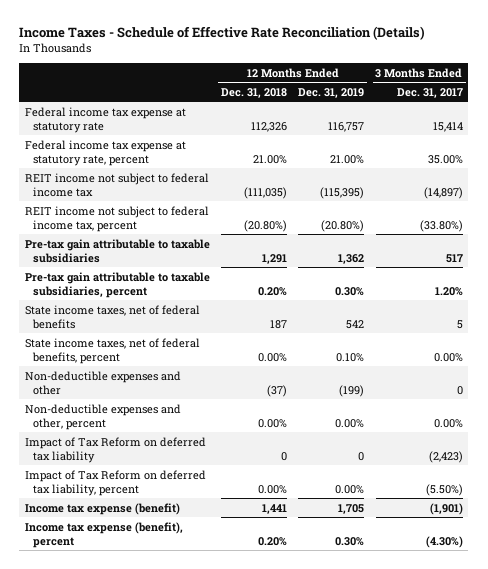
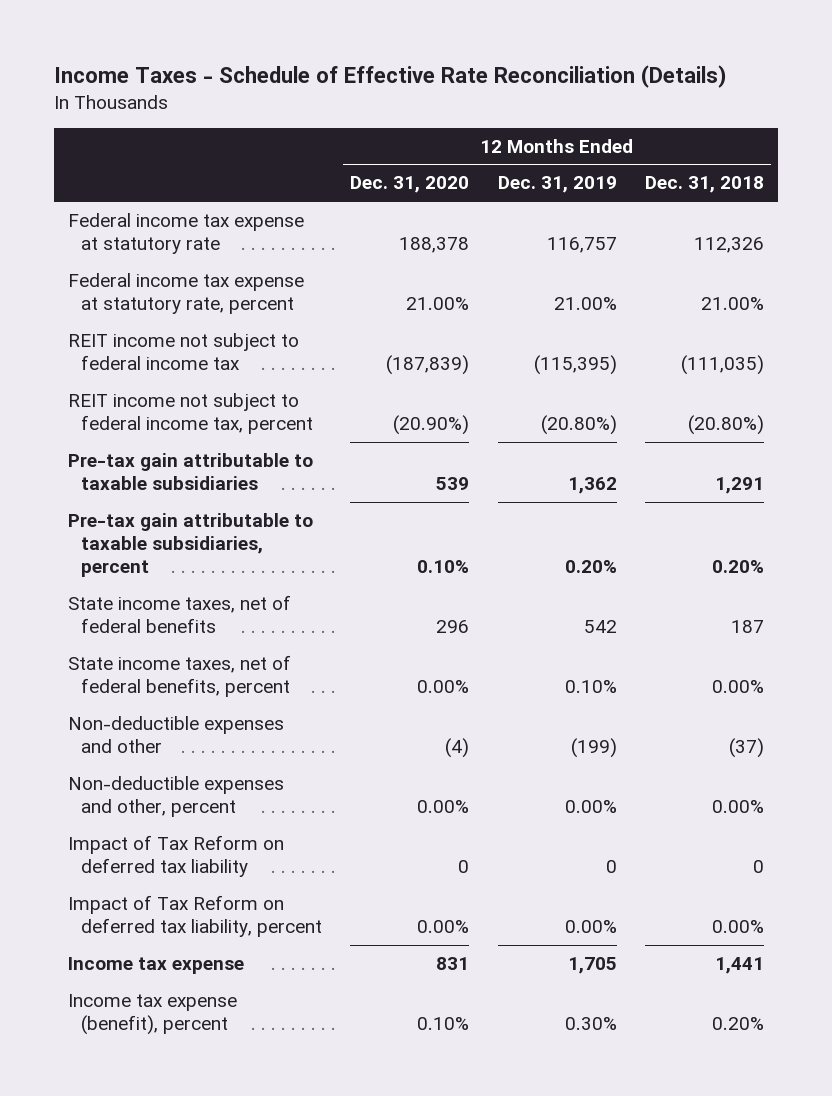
- | 12 Months Ended Dec. 31, 2018 | 12 Months Ended Dec. 31, 2019 | 3 Months Ended Dec. 31, 2017
+ | 12 Months Ended Dec. 31, 2020 | 12 Months Ended Dec. 31, 2019 | 12 Months Ended Dec. 31, 2018
- Pre-tax gain attributable to taxable subsidiaries, percent | 0.20% | 0.30% | 1.20%
+ Pre-tax gain attributable to taxable subsidiaries, percent | 0.10% | 0.20% | 0.20%
- Income tax expense (benefit) | 1,441 | 1,705 | (1,901)
+ Income tax expense | 831 | 1,705 | 1,441

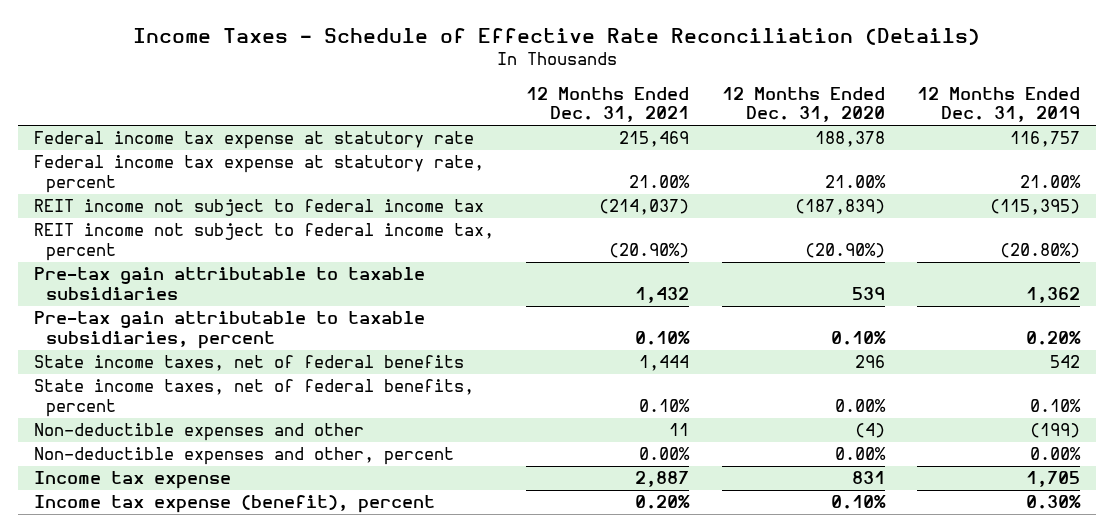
- | 12 Months Ended Dec. 31, 2020 | 12 Months Ended Dec. 31, 2019 | 12 Months Ended Dec. 31, 2018
+ | 12 Months Ended Dec. 31, 2021 | 12 Months Ended Dec. 31, 2020 | 12 Months Ended Dec. 31, 2019
- Impact of Tax Reform on deferred tax liability | 0 | 0 | 0
- Impact of Tax Reform on deferred tax liability, percent | 0.00% | 0.00% | 0.00%

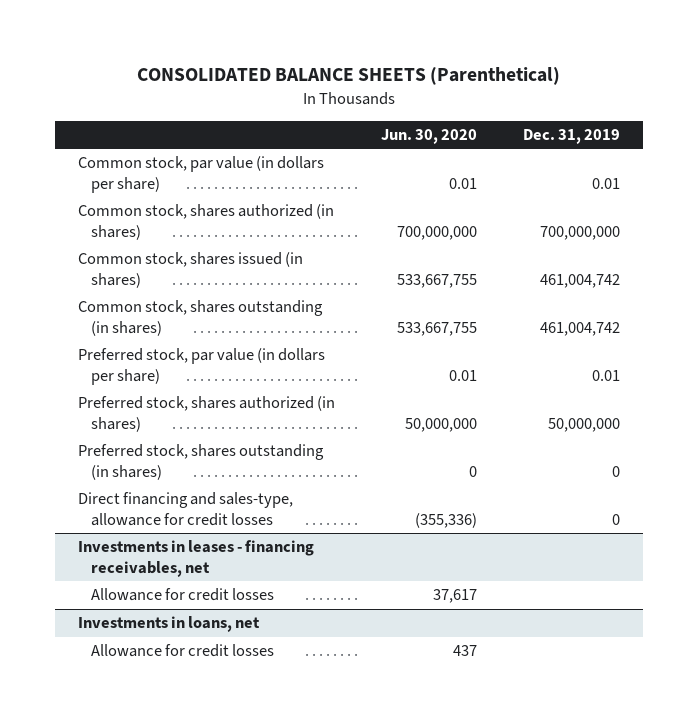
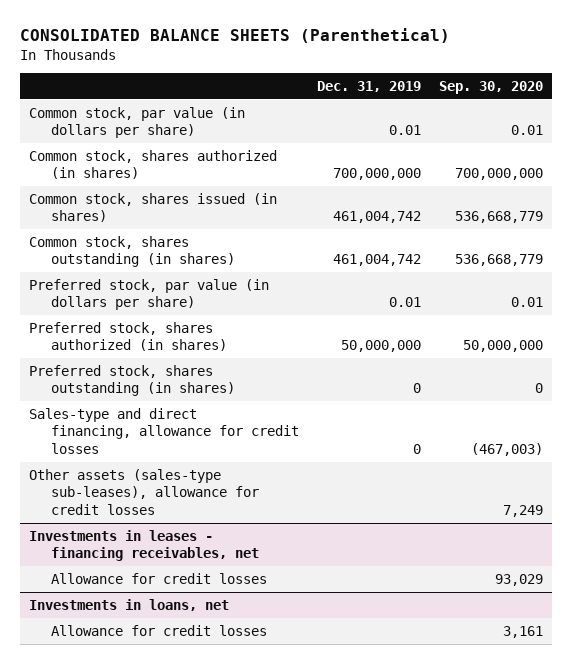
- | Jun. 30, 2020 | Dec. 31, 2019
+ | Dec. 31, 2019 | Sep. 30, 2020
- Direct financing and sales-type, allowance for credit losses | (355,336) | 0
+ Sales-type and direct financing, allowance for credit losses | 0 | (467,003)
+ Other assets (sales-type sub-leases), allowance for credit losses | | 7,249

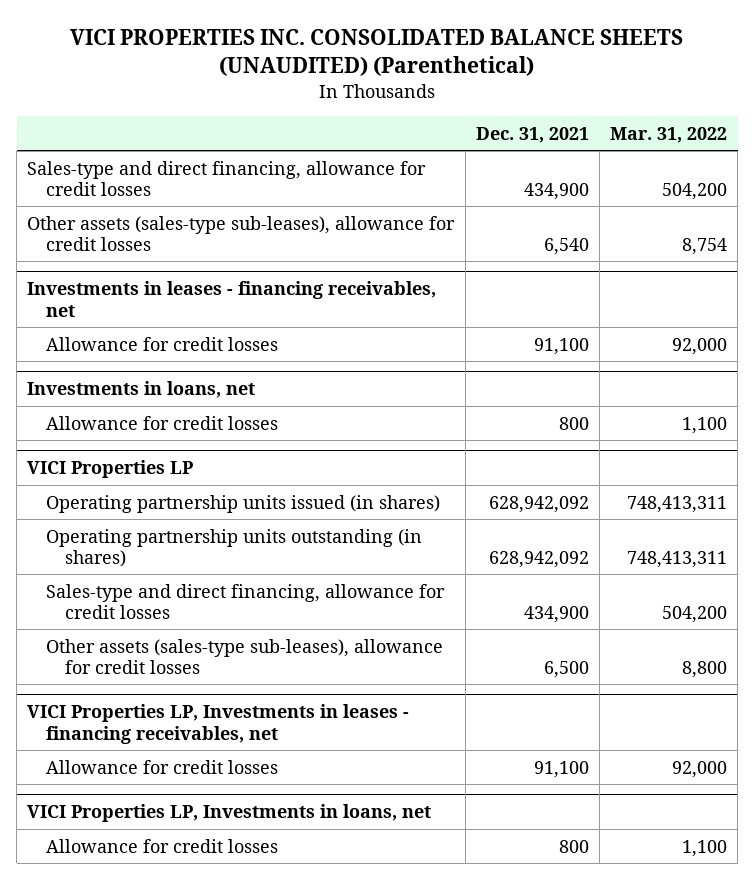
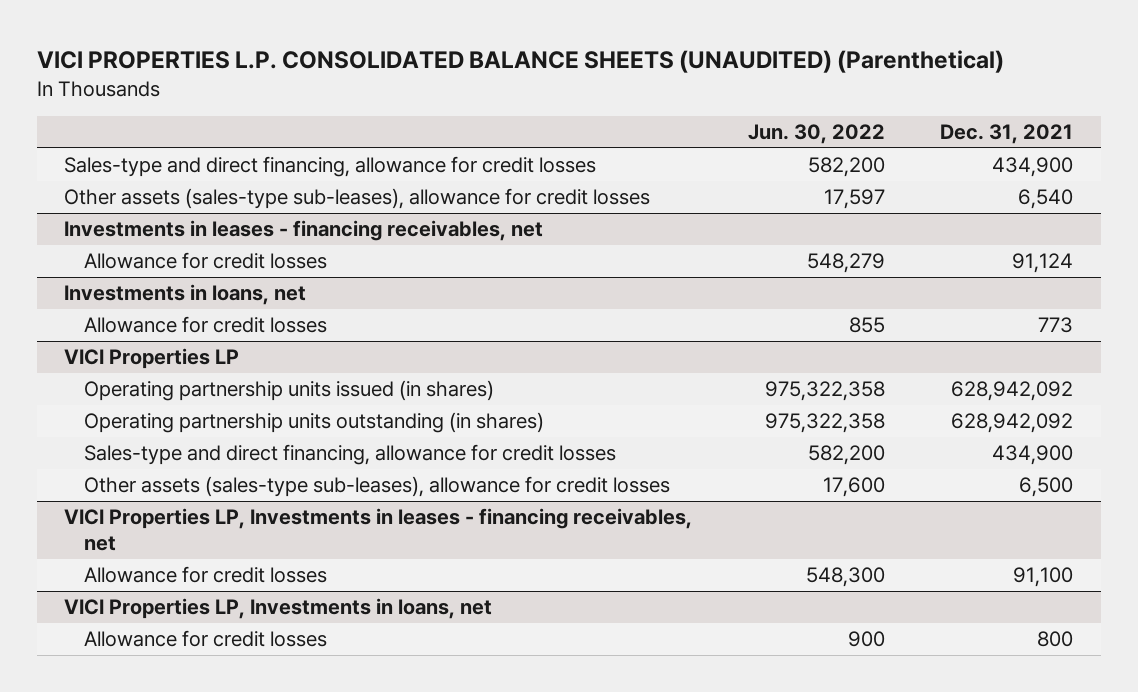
- VICI PROPERTIES INC. CONSOLIDATED BALANCE SHEETS (UNAUDITED) (Parenthetical)
+ VICI PROPERTIES L.P. CONSOLIDATED BALANCE SHEETS (UNAUDITED) (Parenthetical)
- | Dec. 31, 2021 | Mar. 31, 2022
+ | Jun. 30, 2022 | Dec. 31, 2021
@ Investments in leases - financing receivables, net
- Allowance for credit losses | 91,100 | 92,000
+ Allowance for credit losses | 548,279 | 91,124
@ Investments in loans, net
- Allowance for credit losses | 800 | 1,100
+ Allowance for credit losses | 855 | 773

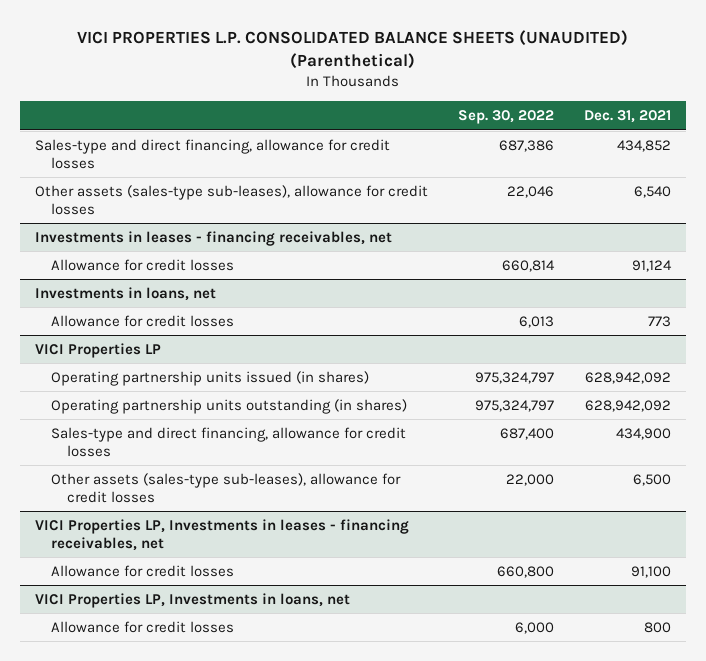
- | Jun. 30, 2022 | Dec. 31, 2021
+ | Sep. 30, 2022 | Dec. 31, 2021
- Sales-type and direct financing, allowance for credit losses | 582,200 | 434,900
+ Sales-type and direct financing, allowance for credit losses | 687,386 | 434,852

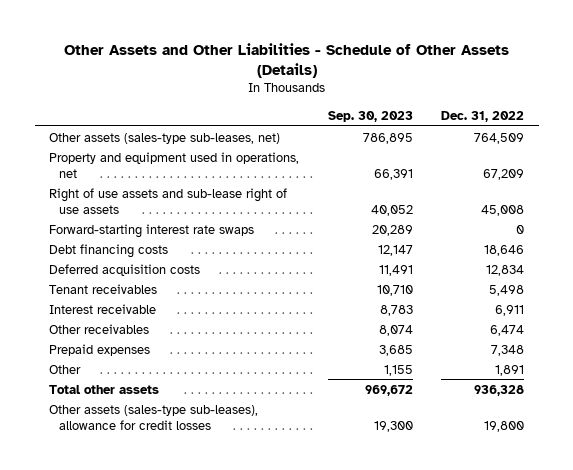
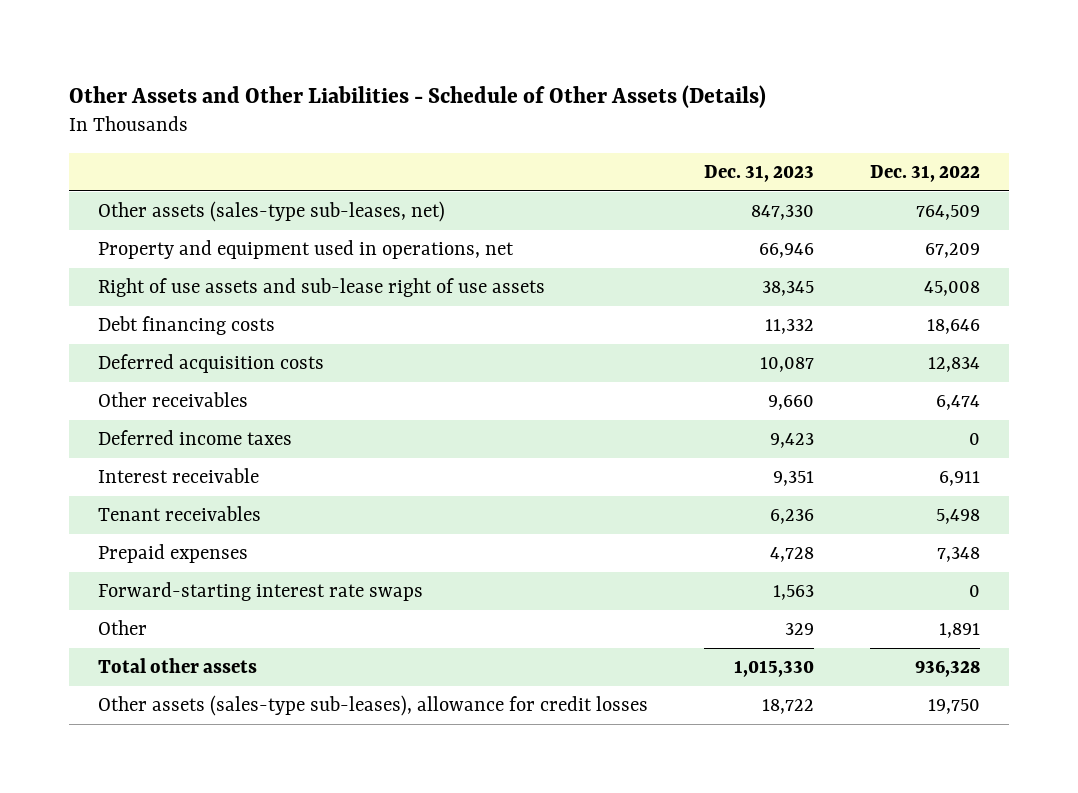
- | Sep. 30, 2023 | Dec. 31, 2022
+ | Dec. 31, 2023 | Dec. 31, 2022
+ Deferred income taxes | 9,423 | 0
moved down: Interest receivable | 9,351 | 6,911
moved down: Tenant receivables | 6,236 | 5,498
moved down: Forward-starting interest rate swaps | 1,563 | 0
- Other assets (sales-type sub-leases), allowance for credit losses | 19,300 | 19,800
+ Other assets (sales-type sub-leases), allowance for credit losses | 18,722 | 19,750

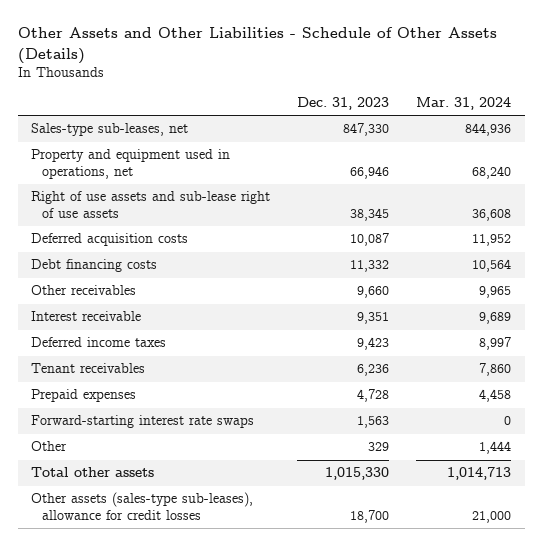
- | Dec. 31, 2023 | Dec. 31, 2022
+ | Dec. 31, 2023 | Mar. 31, 2024
- Other assets (sales-type sub-leases, net) | 847,330 | 764,509
+ Sales-type sub-leases, net | 847,330 | 844,936
moved down: Debt financing costs | 11,332 | 10,564
moved down: Deferred income taxes | 9,423 | 8,997
- Other assets (sales-type sub-leases), allowance for credit losses | 18,722 | 19,750
+ Other assets (sales-type sub-leases), allowance for credit losses | 18,700 | 21,000

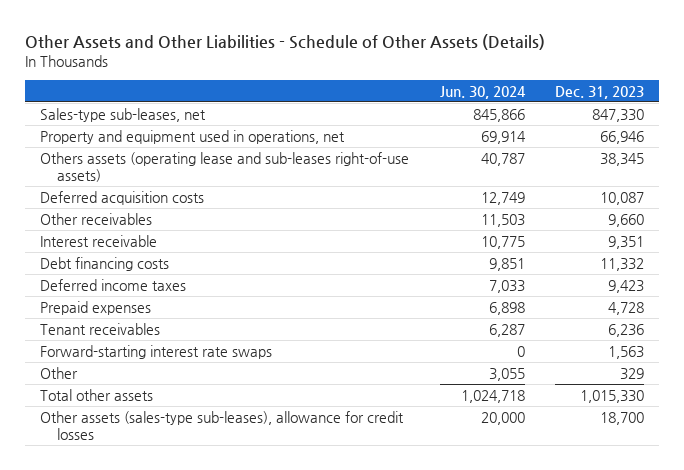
- | Dec. 31, 2023 | Mar. 31, 2024
+ | Jun. 30, 2024 | Dec. 31, 2023
- Right of use assets and sub-lease right of use assets | 38,345 | 36,608
+ Others assets (operating lease and sub-leases right-of-use assets) | 40,787 | 38,345
moved down: Debt financing costs | 9,851 | 11,332
moved down: Tenant receivables | 6,287 | 6,236

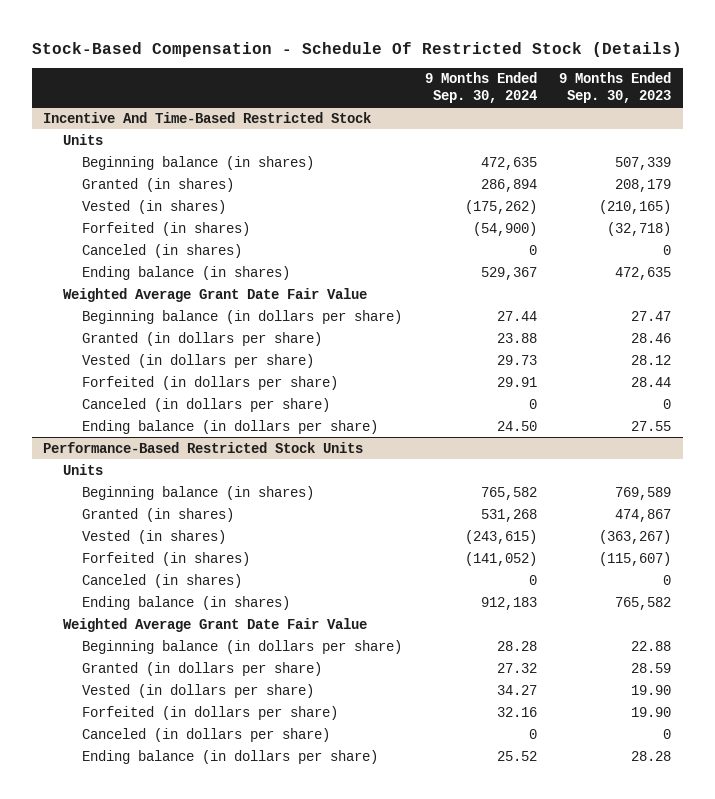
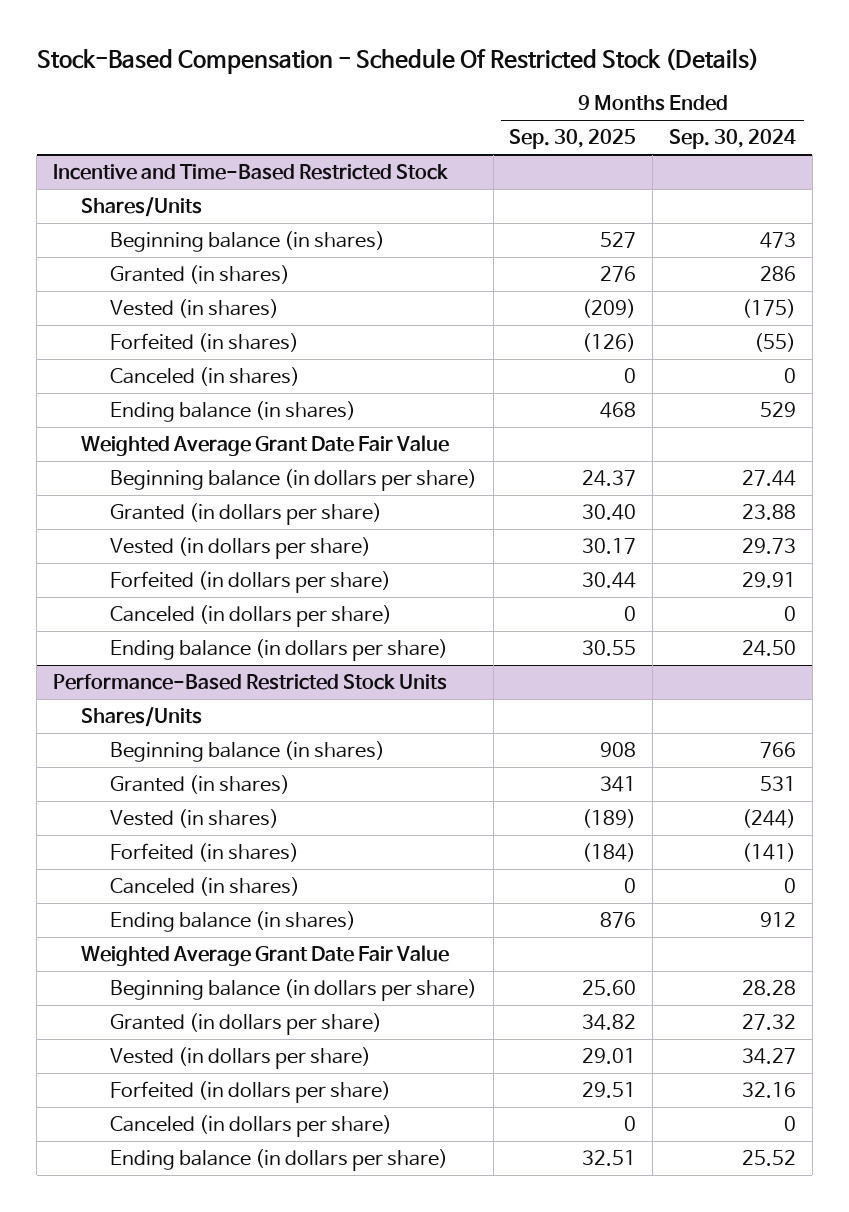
- | 9 Months Ended Sep. 30, 2024 | 9 Months Ended Sep. 30, 2023
+ | 9 Months Ended Sep. 30, 2025 | 9 Months Ended Sep. 30, 2024
- Incentive And Time-Based Restricted Stock
- Units
- Beginning balance (in shares) | 472,635 | 507,339
- Granted (in shares) | 286,894 | 208,179
- Vested (in shares) | (175,262) | (210,165)
- Forfeited (in shares) | (54,900) | (32,718)
+ Incentive and Time-Based Restricted Stock
+ Shares/Units
+ Beginning balance (in shares) | 527 | 473
+ Granted (in shares) | 276 | 286
+ Vested (in shares) | (209) | (175)
+ Forfeited (in shares) | (126) | (55)
- Ending balance (in shares) | 529,367 | 472,635
+ Ending balance (in shares) | 468 | 529
@ Performance-Based Restricted Stock Units
- Units
- Beginning balance (in shares) | 765,582 | 769,589
- Granted (in shares) | 531,268 | 474,867
- Vested (in shares) | (243,615) | (363,267)
- Forfeited (in shares) | (141,052) | (115,607)
+ Shares/Units
+ Beginning balance (in shares) | 908 | 766
+ Granted (in shares) | 341 | 531
+ Vested (in shares) | (189) | (244)
+ Forfeited (in shares) | (184) | (141)
- Ending balance (in shares) | 912,183 | 765,582
+ Ending balance (in shares) | 876 | 912

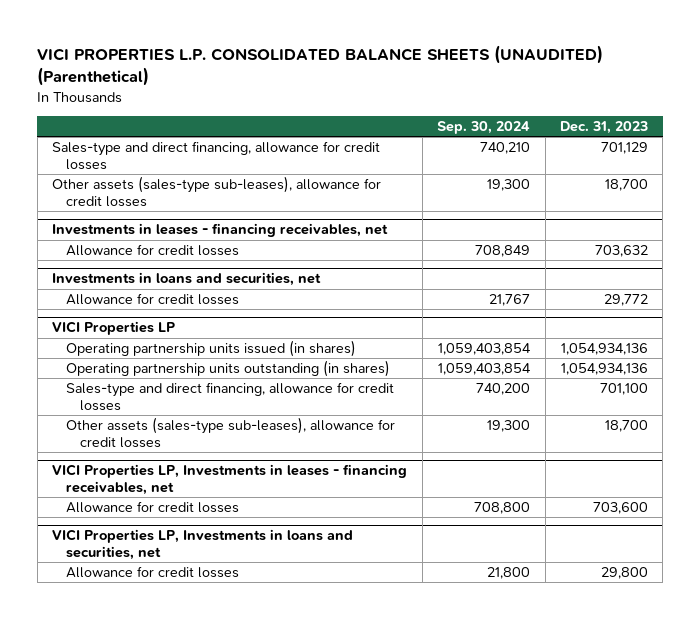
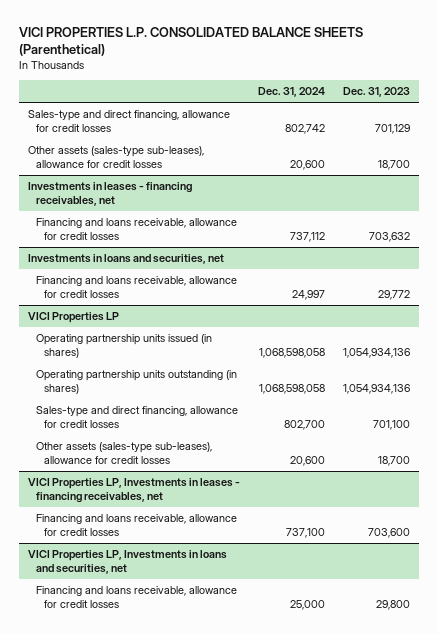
- VICI PROPERTIES L.P. CONSOLIDATED BALANCE SHEETS (UNAUDITED) (Parenthetical)
+ VICI PROPERTIES L.P. CONSOLIDATED BALANCE SHEETS (Parenthetical)
- | Sep. 30, 2024 | Dec. 31, 2023
+ | Dec. 31, 2024 | Dec. 31, 2023
@ Investments in leases - financing receivables, net
- Allowance for credit losses | 708,849 | 703,632
+ Financing and loans receivable, allowance for credit losses | 737,112 | 703,632
@ Investments in loans and securities, net
- Allowance for credit losses | 21,767 | 29,772
+ Financing and loans receivable, allowance for credit losses | 24,997 | 29,772
@ VICI Properties LP, Investments in leases - financing receivables, net
- Allowance for credit losses | 708,800 | 703,600
+ Financing and loans receivable, allowance for credit losses | 737,100 | 703,600
@ VICI Properties LP, Investments in loans and securities, net
- Allowance for credit losses | 21,800 | 29,800
+ Financing and loans receivable, allowance for credit losses | 25,000 | 29,800

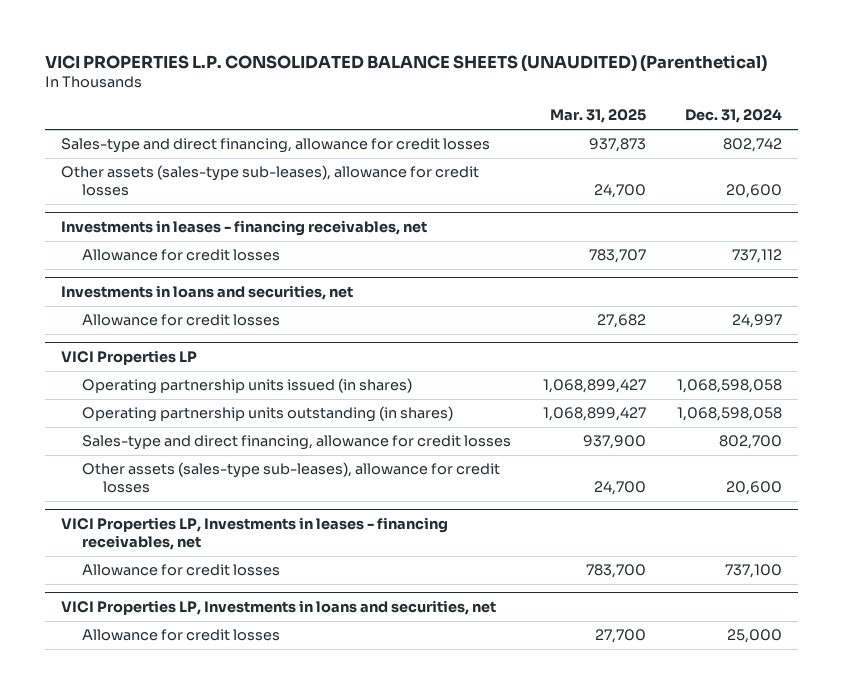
- VICI PROPERTIES L.P. CONSOLIDATED BALANCE SHEETS (Parenthetical)
+ VICI PROPERTIES L.P. CONSOLIDATED BALANCE SHEETS (UNAUDITED) (Parenthetical)
- | Dec. 31, 2024 | Dec. 31, 2023
+ | Mar. 31, 2025 | Dec. 31, 2024
@ Investments in leases - financing receivables, net
- Financing and loans receivable, allowance for credit losses | 737,112 | 703,632
+ Allowance for credit losses | 783,707 | 737,112
@ Investments in loans and securities, net
- Financing and loans receivable, allowance for credit losses | 24,997 | 29,772
+ Allowance for credit losses | 27,682 | 24,997
@ VICI Properties LP, Investments in leases - financing receivables, net
- Financing and loans receivable, allowance for credit losses | 737,100 | 703,600
+ Allowance for credit losses | 783,700 | 737,100
@ VICI Properties LP, Investments in loans and securities, net
- Financing and loans receivable, allowance for credit losses | 25,000 | 29,800
+ Allowance for credit losses | 27,700 | 25,000

